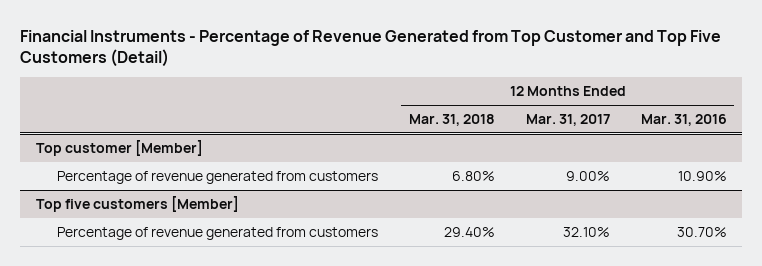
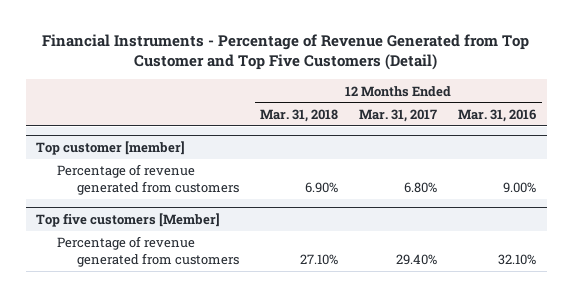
- Top customer [Member]
- Percentage of revenue generated from customers | 6.80% | 9.00% | 10.90%
+ Top customer [member]
+ Percentage of revenue generated from customers | 6.90% | 6.80% | 9.00%
@ Top five customers [Member]
- Percentage of revenue generated from customers | 29.40% | 32.10% | 30.70%
+ Percentage of revenue generated from customers | 27.10% | 29.40% | 32.10%

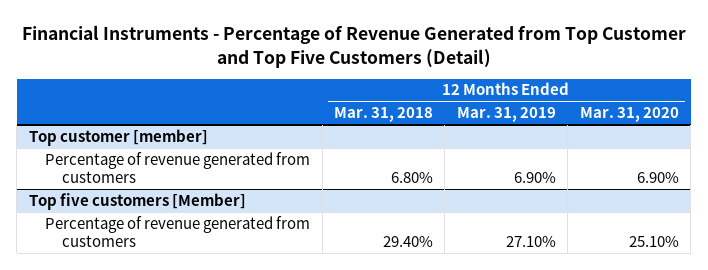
- | 12 Months Ended Mar. 31, 2018 | 12 Months Ended Mar. 31, 2017 | 12 Months Ended Mar. 31, 2016
+ | 12 Months Ended Mar. 31, 2018 | 12 Months Ended Mar. 31, 2019 | 12 Months Ended Mar. 31, 2020
@ Top customer [member]
- Percentage of revenue generated from customers | 6.90% | 6.80% | 9.00%
+ Percentage of revenue generated from customers | 6.80% | 6.90% | 6.90%
@ Top five customers [Member]
- Percentage of revenue generated from customers | 27.10% | 29.40% | 32.10%
+ Percentage of revenue generated from customers | 29.40% | 27.10% | 25.10%

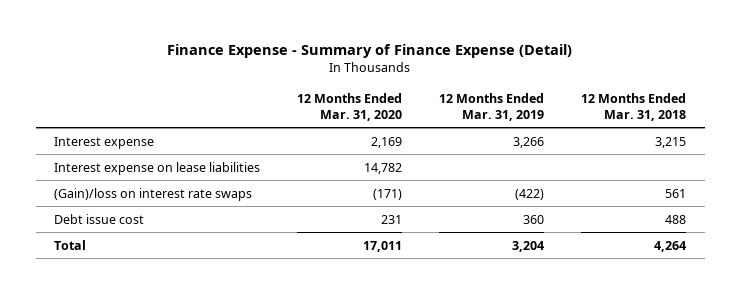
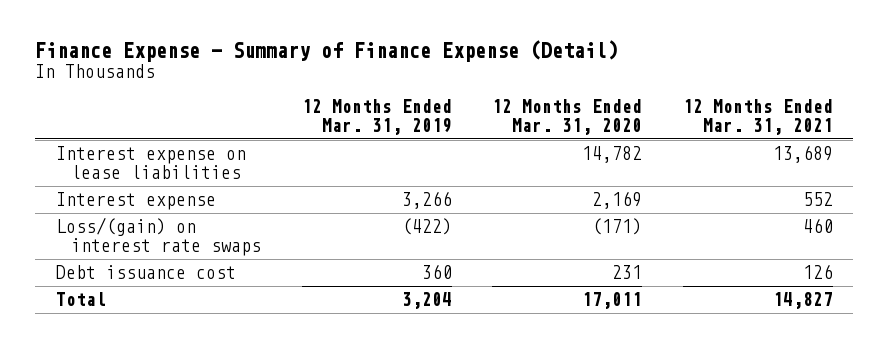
- | 12 Months Ended Mar. 31, 2020 | 12 Months Ended Mar. 31, 2019 | 12 Months Ended Mar. 31, 2018
+ | 12 Months Ended Mar. 31, 2019 | 12 Months Ended Mar. 31, 2020 | 12 Months Ended Mar. 31, 2021
- (Gain)/loss on interest rate swaps | (171) | (422) | 561
- Debt issue cost | 231 | 360 | 488
moved down: Interest expense | 3,266 | 2,169 | 552
+ Loss/(gain) on interest rate swaps | (422) | (171) | 460
+ Debt issuance cost | 360 | 231 | 126

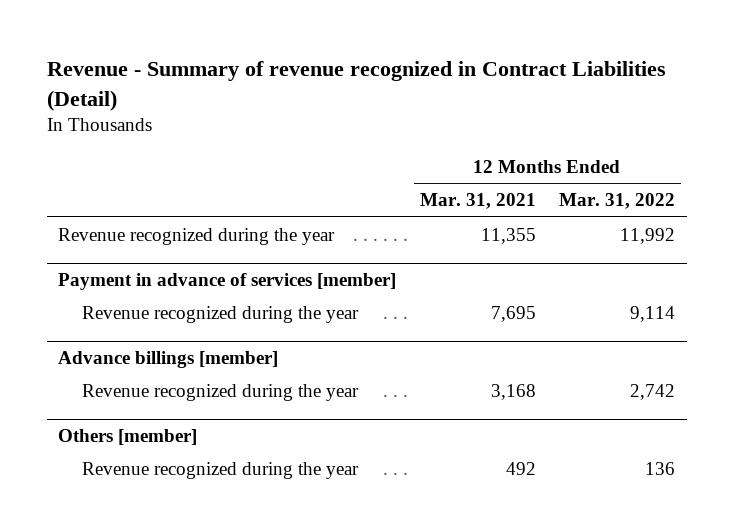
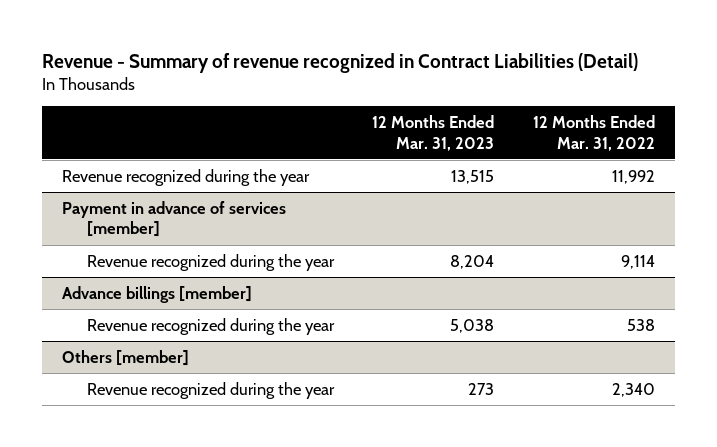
- | 12 Months Ended Mar. 31, 2021 | 12 Months Ended Mar. 31, 2022
+ | 12 Months Ended Mar. 31, 2023 | 12 Months Ended Mar. 31, 2022
@ Advance billings [member]
- Revenue recognized during the year | 3,168 | 2,742
+ Revenue recognized during the year | 5,038 | 538
@ Others [member]
- Revenue recognized during the year | 492 | 136
+ Revenue recognized during the year | 273 | 2,340

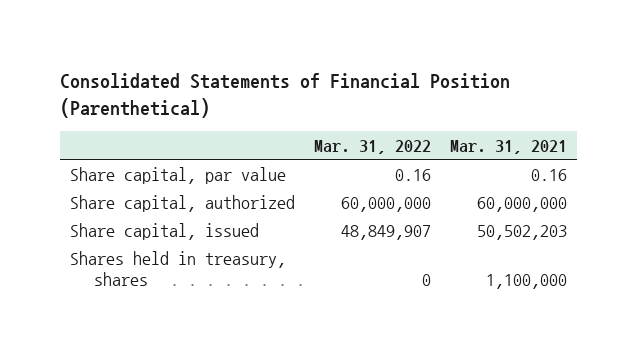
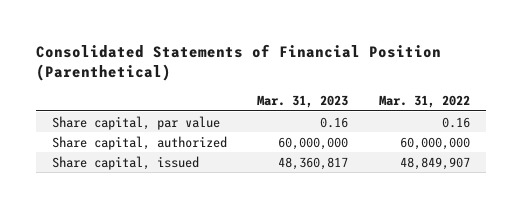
- | Mar. 31, 2022 | Mar. 31, 2021
+ | Mar. 31, 2023 | Mar. 31, 2022
- Shares held in treasury, shares | 0 | 1,100,000

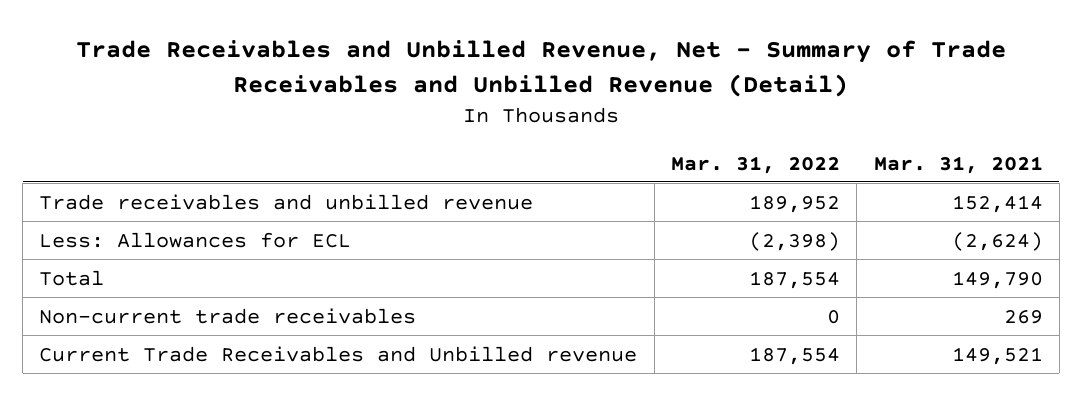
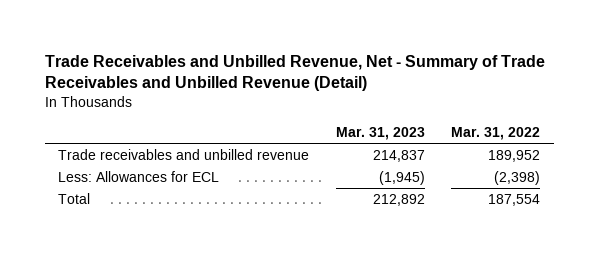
- | Mar. 31, 2022 | Mar. 31, 2021
+ | Mar. 31, 2023 | Mar. 31, 2022
- Non-current trade receivables | 0 | 269
- Current Trade Receivables and Unbilled revenue | 187,554 | 149,521

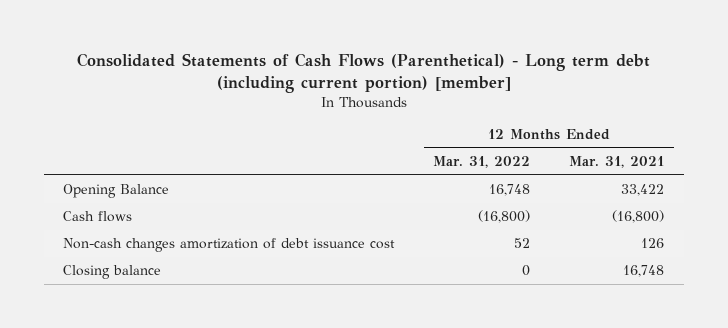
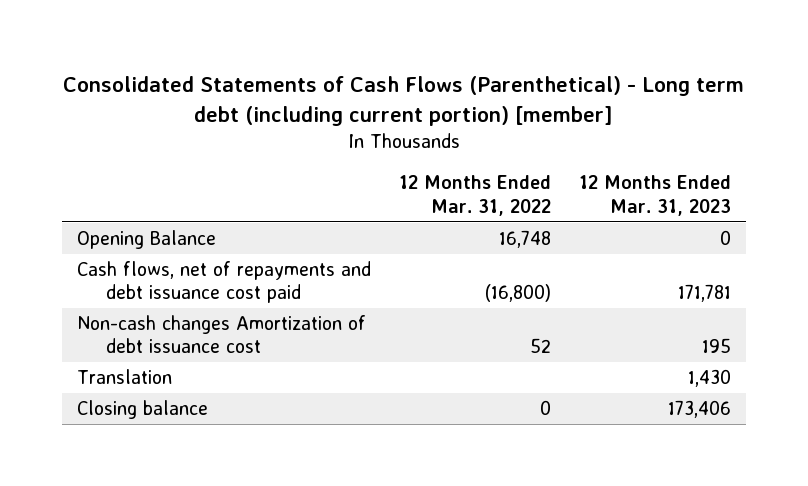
- | 12 Months Ended Mar. 31, 2022 | 12 Months Ended Mar. 31, 2021
+ | 12 Months Ended Mar. 31, 2022 | 12 Months Ended Mar. 31, 2023
- Cash flows | (16,800) | (16,800)
- Non-cash changes amortization of debt issuance cost | 52 | 126
+ Cash flows, net of repayments and debt issuance cost paid | (16,800) | 171,781
+ Non-cash changes Amortization of debt issuance cost | 52 | 195
+ Translation | | 1,430

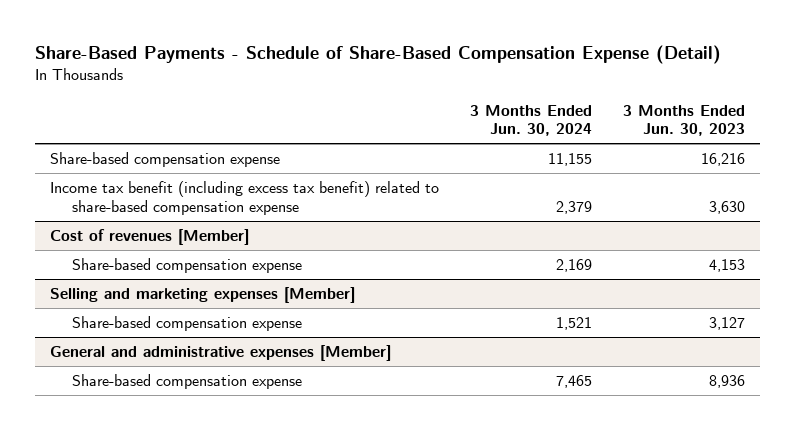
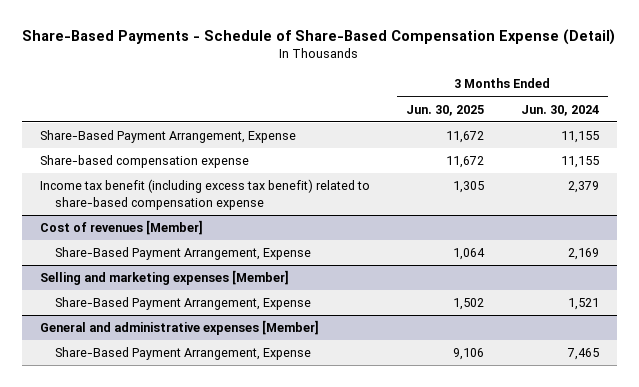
- | 3 Months Ended Jun. 30, 2024 | 3 Months Ended Jun. 30, 2023
+ | 3 Months Ended Jun. 30, 2025 | 3 Months Ended Jun. 30, 2024
+ Share-Based Payment Arrangement, Expense | 11,672 | 11,155
@ Cost of revenues [Member]
- Share-based compensation expense | 2,169 | 4,153
+ Share-Based Payment Arrangement, Expense | 1,064 | 2,169
@ Selling and marketing expenses [Member]
- Share-based compensation expense | 1,521 | 3,127
+ Share-Based Payment Arrangement, Expense | 1,502 | 1,521
@ General and administrative expenses [Member]
- Share-based compensation expense | 7,465 | 8,936
+ Share-Based Payment Arrangement, Expense | 9,106 | 7,465

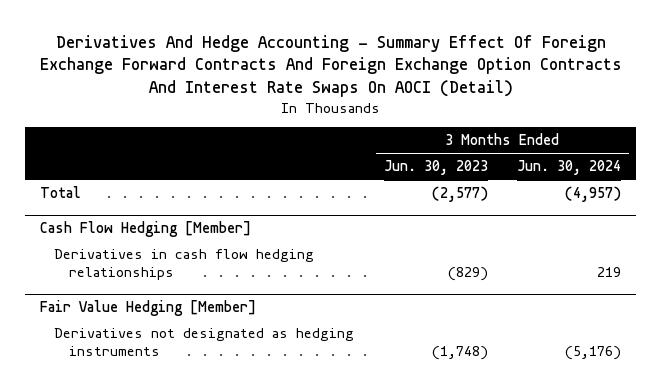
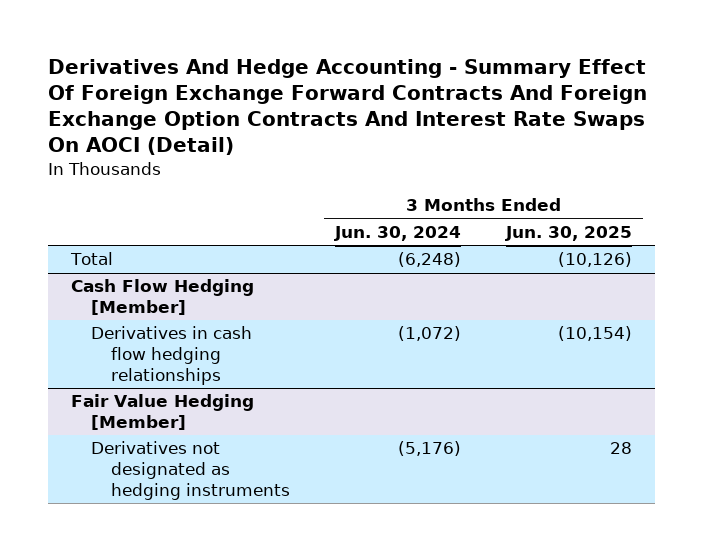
- | 3 Months Ended Jun. 30, 2023 | 3 Months Ended Jun. 30, 2024
+ | 3 Months Ended Jun. 30, 2024 | 3 Months Ended Jun. 30, 2025
- Total | (2,577) | (4,957)
+ Total | (6,248) | (10,126)
@ Cash Flow Hedging [Member]
- Derivatives in cash flow hedging relationships | (829) | 219
+ Derivatives in cash flow hedging relationships | (1,072) | (10,154)

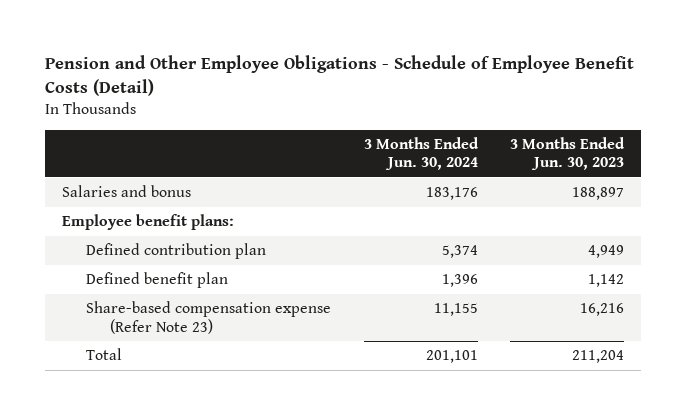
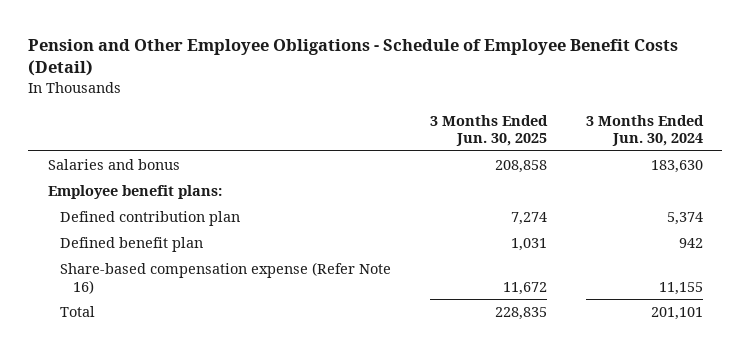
- | 3 Months Ended Jun. 30, 2024 | 3 Months Ended Jun. 30, 2023
+ | 3 Months Ended Jun. 30, 2025 | 3 Months Ended Jun. 30, 2024
- Salaries and bonus | 183,176 | 188,897
+ Salaries and bonus | 208,858 | 183,630
- Defined benefit plan | 1,396 | 1,142
- Share-based compensation expense (Refer Note 23) | 11,155 | 16,216
+ Defined benefit plan | 1,031 | 942
+ Share-based compensation expense (Refer Note 16) | 11,672 | 11,155

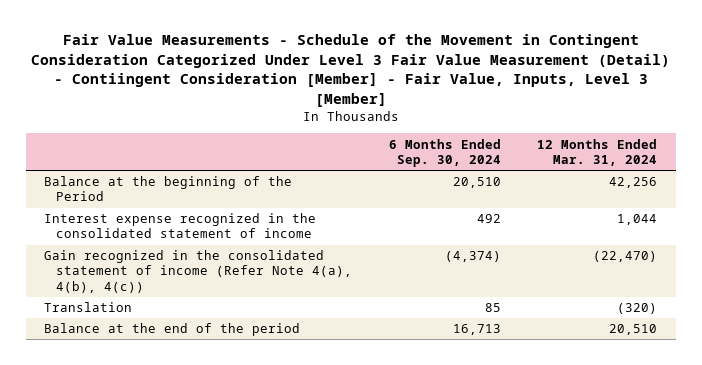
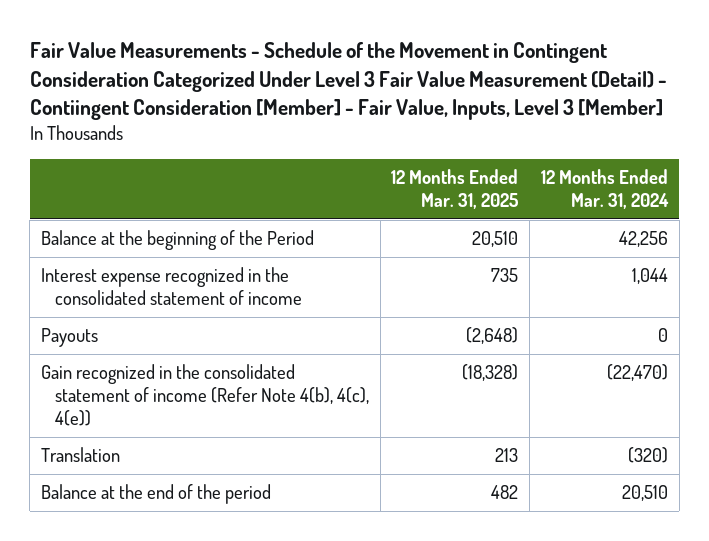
- | 6 Months Ended Sep. 30, 2024 | 12 Months Ended Mar. 31, 2024
+ | 12 Months Ended Mar. 31, 2025 | 12 Months Ended Mar. 31, 2024
- Gain recognized in the consolidated statement of income (Refer Note 4(a), 4(b), 4(c)) | (4,374) | (22,470)
+ Payouts | (2,648) | 0
+ Gain recognized in the consolidated statement of income (Refer Note 4(b), 4(c), 4(e)) | (18,328) | (22,470)

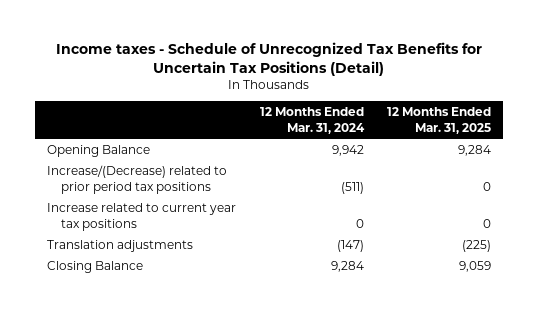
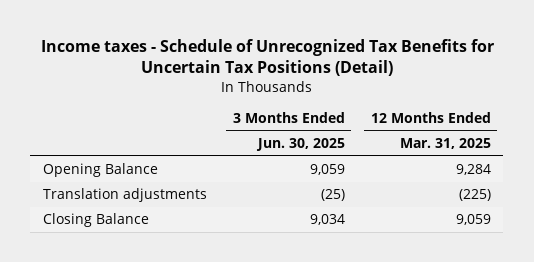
- | 12 Months Ended Mar. 31, 2024 | 12 Months Ended Mar. 31, 2025
+ | 3 Months Ended Jun. 30, 2025 | 12 Months Ended Mar. 31, 2025
- Increase/(Decrease) related to prior period tax positions | (511) | 0
- Increase related to current year tax positions | 0 | 0

